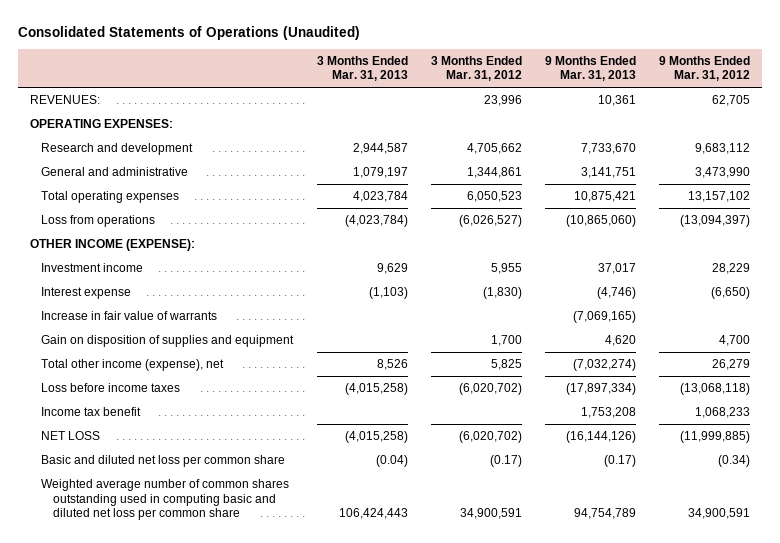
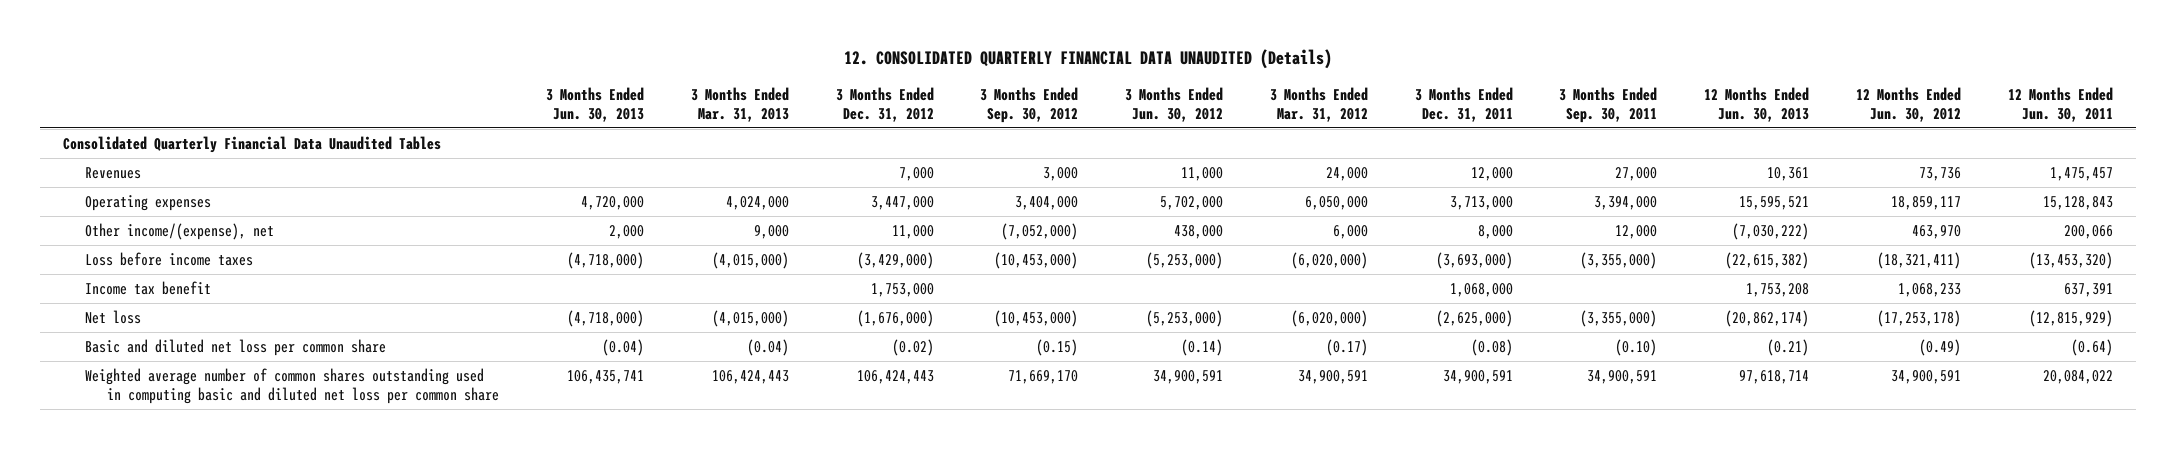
- Consolidated Statements of Operations (Unaudited)
+ 12. CONSOLIDATED QUARTERLY FINANCIAL DATA UNAUDITED (Details)
- | 3 Months Ended Mar. 31, 2013 | 3 Months Ended Mar. 31, 2012 | 9 Months Ended Mar. 31, 2013 | 9 Months Ended Mar. 31, 2012
+ | 3 Months Ended Jun. 30, 2013 | 3 Months Ended Mar. 31, 2013 | 3 Months Ended Dec. 31, 2012 | 3 Months Ended Sep. 30, 2012 | 3 Months Ended Jun. 30, 2012 | 3 Months Ended Mar. 31, 2012 | 3 Months Ended Dec. 31, 2011 | 3 Months Ended Sep. 30, 2011 | 12 Months Ended Jun. 30, 2013 | 12 Months Ended Jun. 30, 2012 | 12 Months Ended Jun. 30, 2011
- REVENUES: | | 23,996 | 10,361 | 62,705
- OPERATING EXPENSES:
- Research and development | 2,944,587 | 4,705,662 | 7,733,670 | 9,683,112
- General and administrative | 1,079,197 | 1,344,861 | 3,141,751 | 3,473,990
- Total operating expenses | 4,023,784 | 6,050,523 | 10,875,421 | 13,157,102
- Loss from operations | (4,023,784) | (6,026,527) | (10,865,060) | (13,094,397)
- OTHER INCOME (EXPENSE):
- Investment income | 9,629 | 5,955 | 37,017 | 28,229
- Interest expense | (1,103) | (1,830) | (4,746) | (6,650)
- Increase in fair value of warrants | | | (7,069,165) |
- Gain on disposition of supplies and equipment | | 1,700 | 4,620 | 4,700
- Total other income (expense), net | 8,526 | 5,825 | (7,032,274) | 26,279
- Loss before income taxes | (4,015,258) | (6,020,702) | (17,897,334) | (13,068,118)
+ Consolidated Quarterly Financial Data Unaudited Tables
+ Revenues | | | 7,000 | 3,000 | 11,000 | 24,000 | 12,000 | 27,000 | 10,361 | 73,736 | 1,475,457
+ Operating expenses | 4,720,000 | 4,024,000 | 3,447,000 | 3,404,000 | 5,702,000 | 6,050,000 | 3,713,000 | 3,394,000 | 15,595,521 | 18,859,117 | 15,128,843
+ Other income/(expense), net | 2,000 | 9,000 | 11,000 | (7,052,000) | 438,000 | 6,000 | 8,000 | 12,000 | (7,030,222) | 463,970 | 200,066
+ Loss before income taxes | (4,718,000) | (4,015,000) | (3,429,000) | (10,453,000) | (5,253,000) | (6,020,000) | (3,693,000) | (3,355,000) | (22,615,382) | (18,321,411) | (13,453,320)
- NET LOSS | (4,015,258) | (6,020,702) | (16,144,126) | (11,999,885)
+ Net loss | (4,718,000) | (4,015,000) | (1,676,000) | (10,453,000) | (5,253,000) | (6,020,000) | (2,625,000) | (3,355,000) | (20,862,174) | (17,253,178) | (12,815,929)

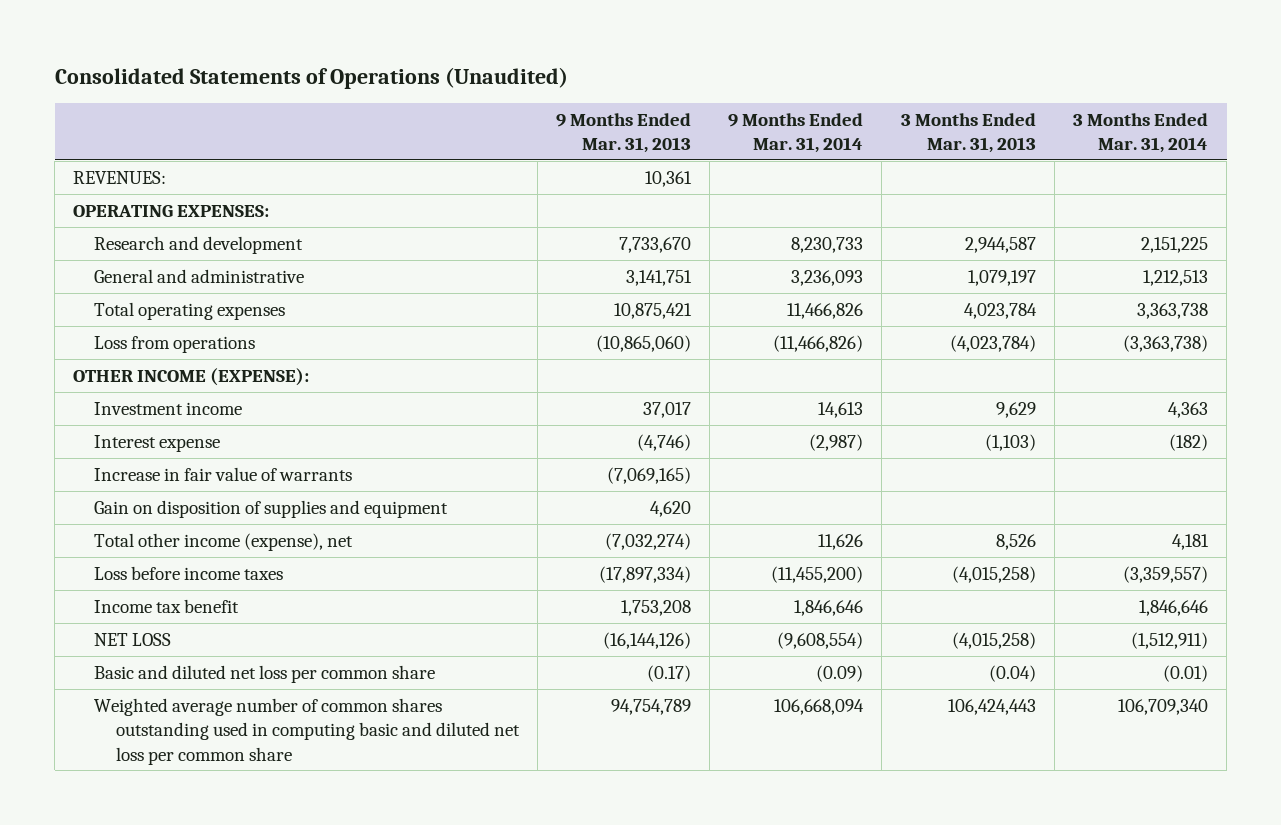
- 12. CONSOLIDATED QUARTERLY FINANCIAL DATA UNAUDITED (Details)
+ Consolidated Statements of Operations (Unaudited)
- | 3 Months Ended Jun. 30, 2013 | 3 Months Ended Mar. 31, 2013 | 3 Months Ended Dec. 31, 2012 | 3 Months Ended Sep. 30, 2012 | 3 Months Ended Jun. 30, 2012 | 3 Months Ended Mar. 31, 2012 | 3 Months Ended Dec. 31, 2011 | 3 Months Ended Sep. 30, 2011 | 12 Months Ended Jun. 30, 2013 | 12 Months Ended Jun. 30, 2012 | 12 Months Ended Jun. 30, 2011
+ | 9 Months Ended Mar. 31, 2013 | 9 Months Ended Mar. 31, 2014 | 3 Months Ended Mar. 31, 2013 | 3 Months Ended Mar. 31, 2014
- Consolidated Quarterly Financial Data Unaudited Tables
- Revenues | | | 7,000 | 3,000 | 11,000 | 24,000 | 12,000 | 27,000 | 10,361 | 73,736 | 1,475,457
- Operating expenses | 4,720,000 | 4,024,000 | 3,447,000 | 3,404,000 | 5,702,000 | 6,050,000 | 3,713,000 | 3,394,000 | 15,595,521 | 18,859,117 | 15,128,843
- Other income/(expense), net | 2,000 | 9,000 | 11,000 | (7,052,000) | 438,000 | 6,000 | 8,000 | 12,000 | (7,030,222) | 463,970 | 200,066
- Loss before income taxes | (4,718,000) | (4,015,000) | (3,429,000) | (10,453,000) | (5,253,000) | (6,020,000) | (3,693,000) | (3,355,000) | (22,615,382) | (18,321,411) | (13,453,320)
+ REVENUES: | 10,361 | | |
+ OPERATING EXPENSES:
+ Research and development | 7,733,670 | 8,230,733 | 2,944,587 | 2,151,225
+ General and administrative | 3,141,751 | 3,236,093 | 1,079,197 | 1,212,513
+ Total operating expenses | 10,875,421 | 11,466,826 | 4,023,784 | 3,363,738
+ Loss from operations | (10,865,060) | (11,466,826) | (4,023,784) | (3,363,738)
+ OTHER INCOME (EXPENSE):
+ Investment income | 37,017 | 14,613 | 9,629 | 4,363
+ Interest expense | (4,746) | (2,987) | (1,103) | (182)
+ Increase in fair value of warrants | (7,069,165) | | |
+ Gain on disposition of supplies and equipment | 4,620 | | |
+ Total other income (expense), net | (7,032,274) | 11,626 | 8,526 | 4,181
+ Loss before income taxes | (17,897,334) | (11,455,200) | (4,015,258) | (3,359,557)
- Net loss | (4,718,000) | (4,015,000) | (1,676,000) | (10,453,000) | (5,253,000) | (6,020,000) | (2,625,000) | (3,355,000) | (20,862,174) | (17,253,178) | (12,815,929)
+ NET LOSS | (16,144,126) | (9,608,554) | (4,015,258) | (1,512,911)

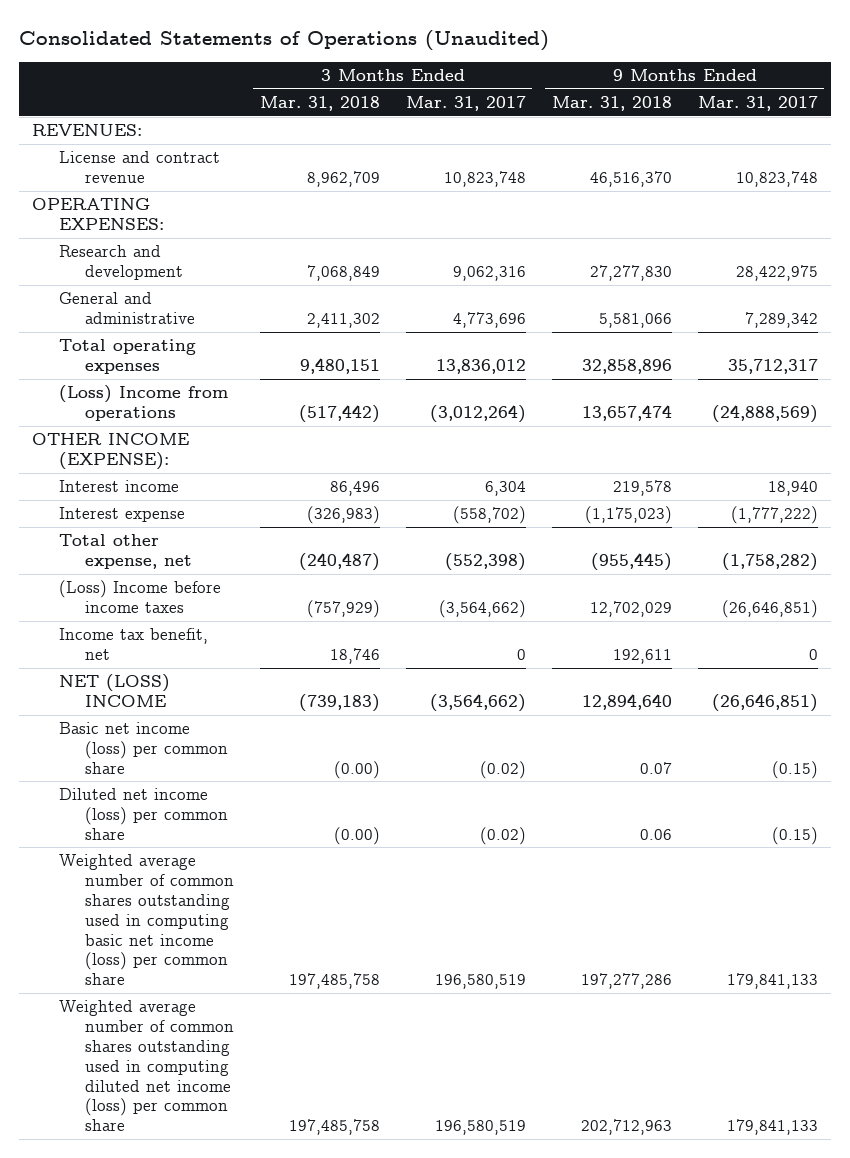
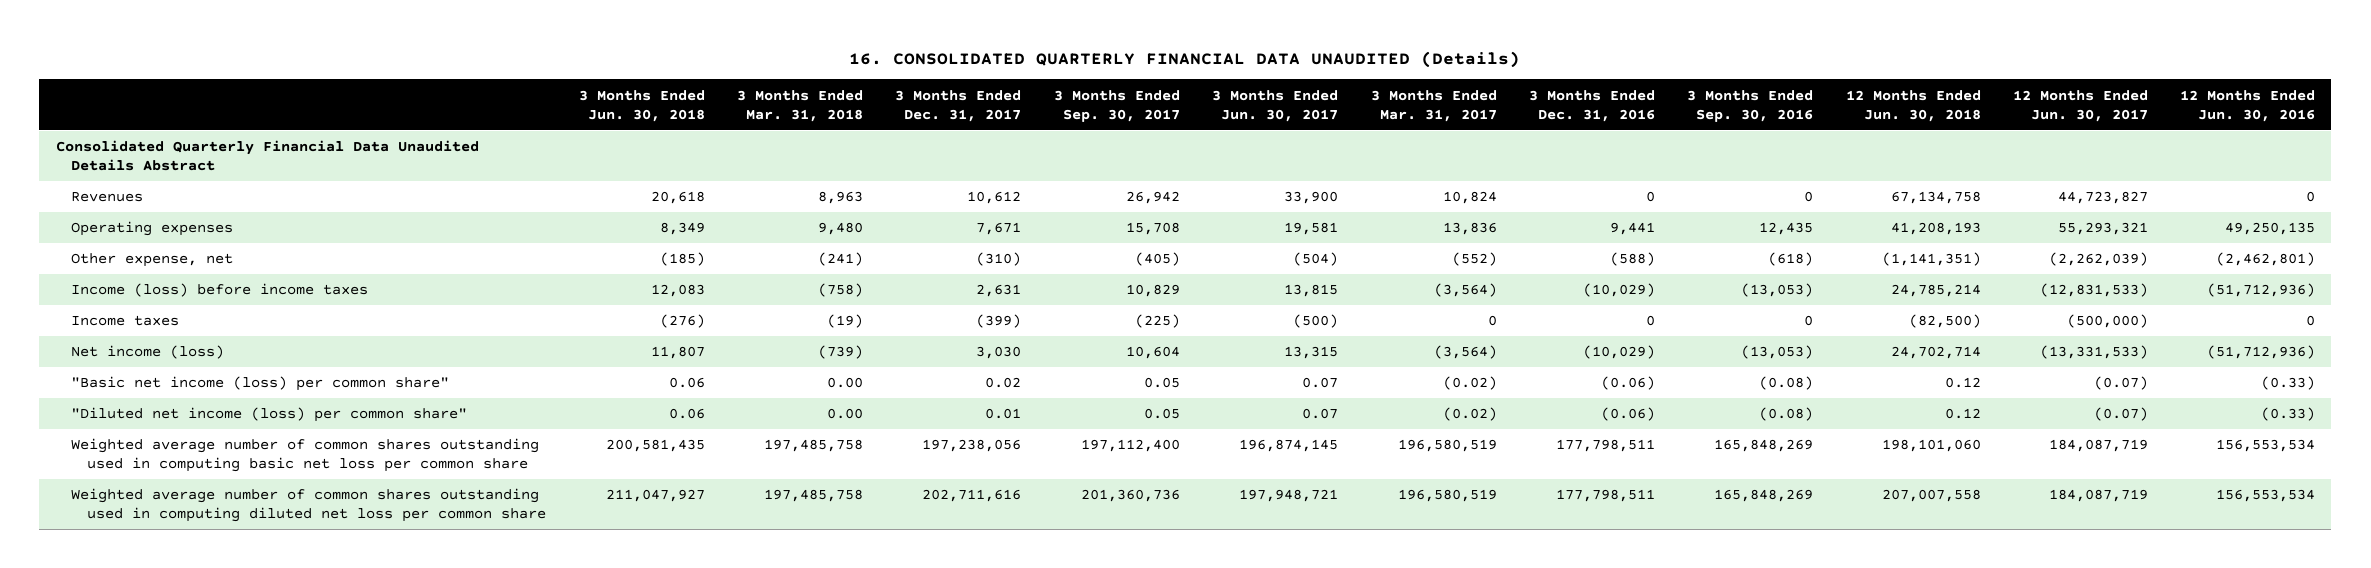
- Consolidated Statements of Operations (Unaudited)
+ 16. CONSOLIDATED QUARTERLY FINANCIAL DATA UNAUDITED (Details)
- | 3 Months Ended Mar. 31, 2018 | 3 Months Ended Mar. 31, 2017 | 9 Months Ended Mar. 31, 2018 | 9 Months Ended Mar. 31, 2017
+ | 3 Months Ended Jun. 30, 2018 | 3 Months Ended Mar. 31, 2018 | 3 Months Ended Dec. 31, 2017 | 3 Months Ended Sep. 30, 2017 | 3 Months Ended Jun. 30, 2017 | 3 Months Ended Mar. 31, 2017 | 3 Months Ended Dec. 31, 2016 | 3 Months Ended Sep. 30, 2016 | 12 Months Ended Jun. 30, 2018 | 12 Months Ended Jun. 30, 2017 | 12 Months Ended Jun. 30, 2016
- REVENUES:
- License and contract revenue | 8,962,709 | 10,823,748 | 46,516,370 | 10,823,748
- OPERATING EXPENSES:
- Research and development | 7,068,849 | 9,062,316 | 27,277,830 | 28,422,975
- General and administrative | 2,411,302 | 4,773,696 | 5,581,066 | 7,289,342
- Total operating expenses | 9,480,151 | 13,836,012 | 32,858,896 | 35,712,317
- (Loss) Income from operations | (517,442) | (3,012,264) | 13,657,474 | (24,888,569)
- OTHER INCOME (EXPENSE):
- Interest income | 86,496 | 6,304 | 219,578 | 18,940
- Interest expense | (326,983) | (558,702) | (1,175,023) | (1,777,222)
- Total other expense, net | (240,487) | (552,398) | (955,445) | (1,758,282)
- (Loss) Income before income taxes | (757,929) | (3,564,662) | 12,702,029 | (26,646,851)
- Income tax benefit, net | 18,746 | 0 | 192,611 | 0
- NET (LOSS) INCOME | (739,183) | (3,564,662) | 12,894,640 | (26,646,851)
- Basic net income (loss) per common share | (0.00) | (0.02) | 0.07 | (0.15)
- Diluted net income (loss) per common share | (0.00) | (0.02) | 0.06 | (0.15)
- Weighted average number of common shares outstanding used in computing basic net income (loss) per common share | 197,485,758 | 196,580,519 | 197,277,286 | 179,841,133
- Weighted average number of common shares outstanding used in computing diluted net income (loss) per common share | 197,485,758 | 196,580,519 | 202,712,963 | 179,841,133
+ Consolidated Quarterly Financial Data Unaudited Details Abstract
+ Revenues | 20,618 | 8,963 | 10,612 | 26,942 | 33,900 | 10,824 | 0 | 0 | 67,134,758 | 44,723,827 | 0
+ Operating expenses | 8,349 | 9,480 | 7,671 | 15,708 | 19,581 | 13,836 | 9,441 | 12,435 | 41,208,193 | 55,293,321 | 49,250,135
+ Other expense, net | (185) | (241) | (310) | (405) | (504) | (552) | (588) | (618) | (1,141,351) | (2,262,039) | (2,462,801)
+ Income (loss) before income taxes | 12,083 | (758) | 2,631 | 10,829 | 13,815 | (3,564) | (10,029) | (13,053) | 24,785,214 | (12,831,533) | (51,712,936)
+ Income taxes | (276) | (19) | (399) | (225) | (500) | 0 | 0 | 0 | (82,500) | (500,000) | 0
+ Net income (loss) | 11,807 | (739) | 3,030 | 10,604 | 13,315 | (3,564) | (10,029) | (13,053) | 24,702,714 | (13,331,533) | (51,712,936)
+ "Basic net income (loss) per common share" | 0.06 | 0.00 | 0.02 | 0.05 | 0.07 | (0.02) | (0.06) | (0.08) | 0.12 | (0.07) | (0.33)
+ "Diluted net income (loss) per common share" | 0.06 | 0.00 | 0.01 | 0.05 | 0.07 | (0.02) | (0.06) | (0.08) | 0.12 | (0.07) | (0.33)
+ Weighted average number of common shares outstanding used in computing basic net loss per common share | 200,581,435 | 197,485,758 | 197,238,056 | 197,112,400 | 196,874,145 | 196,580,519 | 177,798,511 | 165,848,269 | 198,101,060 | 184,087,719 | 156,553,534
+ Weighted average number of common shares outstanding used in computing diluted net loss per common share | 211,047,927 | 197,485,758 | 202,711,616 | 201,360,736 | 197,948,721 | 196,580,519 | 177,798,511 | 165,848,269 | 207,007,558 | 184,087,719 | 156,553,534

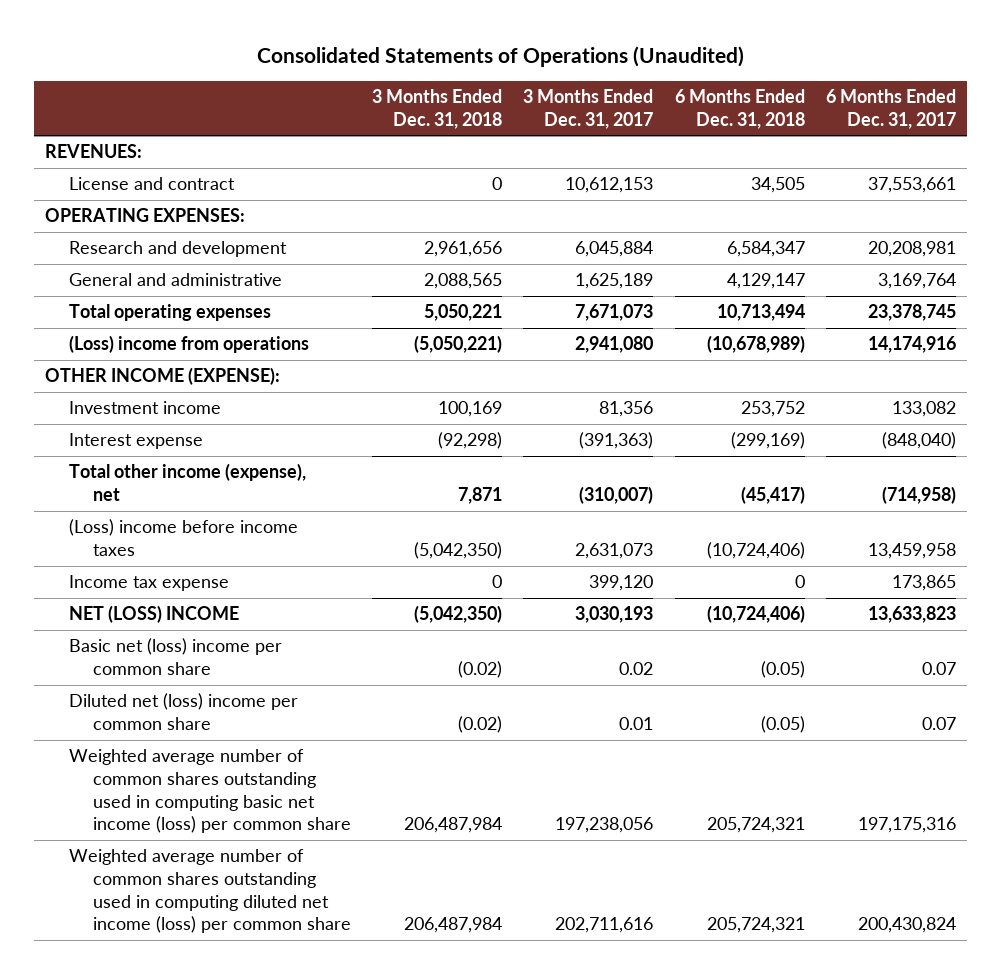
- 16. CONSOLIDATED QUARTERLY FINANCIAL DATA UNAUDITED (Details)
+ Consolidated Statements of Operations (Unaudited)
- | 3 Months Ended Jun. 30, 2018 | 3 Months Ended Mar. 31, 2018 | 3 Months Ended Dec. 31, 2017 | 3 Months Ended Sep. 30, 2017 | 3 Months Ended Jun. 30, 2017 | 3 Months Ended Mar. 31, 2017 | 3 Months Ended Dec. 31, 2016 | 3 Months Ended Sep. 30, 2016 | 12 Months Ended Jun. 30, 2018 | 12 Months Ended Jun. 30, 2017 | 12 Months Ended Jun. 30, 2016
+ | 3 Months Ended Dec. 31, 2018 | 3 Months Ended Dec. 31, 2017 | 6 Months Ended Dec. 31, 2018 | 6 Months Ended Dec. 31, 2017
- Consolidated Quarterly Financial Data Unaudited Details Abstract
- Revenues | 20,618 | 8,963 | 10,612 | 26,942 | 33,900 | 10,824 | 0 | 0 | 67,134,758 | 44,723,827 | 0
- Operating expenses | 8,349 | 9,480 | 7,671 | 15,708 | 19,581 | 13,836 | 9,441 | 12,435 | 41,208,193 | 55,293,321 | 49,250,135
- Other expense, net | (185) | (241) | (310) | (405) | (504) | (552) | (588) | (618) | (1,141,351) | (2,262,039) | (2,462,801)
- Income (loss) before income taxes | 12,083 | (758) | 2,631 | 10,829 | 13,815 | (3,564) | (10,029) | (13,053) | 24,785,214 | (12,831,533) | (51,712,936)
- Income taxes | (276) | (19) | (399) | (225) | (500) | 0 | 0 | 0 | (82,500) | (500,000) | 0
- Net income (loss) | 11,807 | (739) | 3,030 | 10,604 | 13,315 | (3,564) | (10,029) | (13,053) | 24,702,714 | (13,331,533) | (51,712,936)
- "Basic net income (loss) per common share" | 0.06 | 0.00 | 0.02 | 0.05 | 0.07 | (0.02) | (0.06) | (0.08) | 0.12 | (0.07) | (0.33)
- "Diluted net income (loss) per common share" | 0.06 | 0.00 | 0.01 | 0.05 | 0.07 | (0.02) | (0.06) | (0.08) | 0.12 | (0.07) | (0.33)
- Weighted average number of common shares outstanding used in computing basic net loss per common share | 200,581,435 | 197,485,758 | 197,238,056 | 197,112,400 | 196,874,145 | 196,580,519 | 177,798,511 | 165,848,269 | 198,101,060 | 184,087,719 | 156,553,534
- Weighted average number of common shares outstanding used in computing diluted net loss per common share | 211,047,927 | 197,485,758 | 202,711,616 | 201,360,736 | 197,948,721 | 196,580,519 | 177,798,511 | 165,848,269 | 207,007,558 | 184,087,719 | 156,553,534
+ REVENUES:
+ License and contract | 0 | 10,612,153 | 34,505 | 37,553,661
+ OPERATING EXPENSES:
+ Research and development | 2,961,656 | 6,045,884 | 6,584,347 | 20,208,981
+ General and administrative | 2,088,565 | 1,625,189 | 4,129,147 | 3,169,764
+ Total operating expenses | 5,050,221 | 7,671,073 | 10,713,494 | 23,378,745
+ (Loss) income from operations | (5,050,221) | 2,941,080 | (10,678,989) | 14,174,916
+ OTHER INCOME (EXPENSE):
+ Investment income | 100,169 | 81,356 | 253,752 | 133,082
+ Interest expense | (92,298) | (391,363) | (299,169) | (848,040)
+ Total other income (expense), net | 7,871 | (310,007) | (45,417) | (714,958)
+ (Loss) income before income taxes | (5,042,350) | 2,631,073 | (10,724,406) | 13,459,958
+ Income tax expense | 0 | 399,120 | 0 | 173,865
+ NET (LOSS) INCOME | (5,042,350) | 3,030,193 | (10,724,406) | 13,633,823
+ Basic net (loss) income per common share | (0.02) | 0.02 | (0.05) | 0.07
+ Diluted net (loss) income per common share | (0.02) | 0.01 | (0.05) | 0.07
+ Weighted average number of common shares outstanding used in computing basic net income (loss) per common share | 206,487,984 | 197,238,056 | 205,724,321 | 197,175,316
+ Weighted average number of common shares outstanding used in computing diluted net income (loss) per common share | 206,487,984 | 202,711,616 | 205,724,321 | 200,430,824

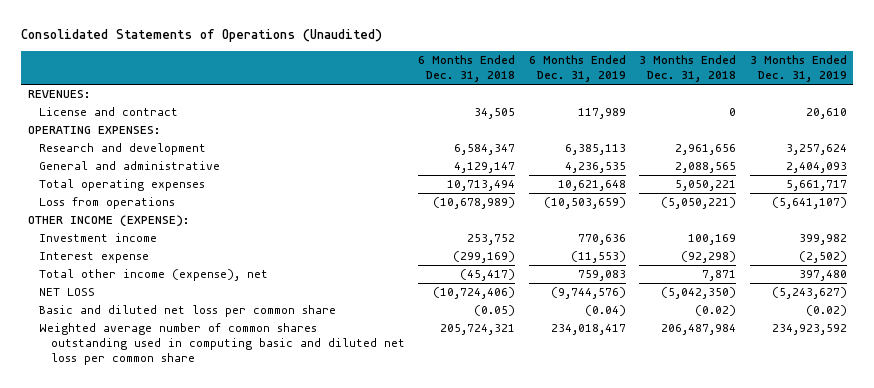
- | 3 Months Ended Dec. 31, 2018 | 3 Months Ended Dec. 31, 2017 | 6 Months Ended Dec. 31, 2018 | 6 Months Ended Dec. 31, 2017
+ | 6 Months Ended Dec. 31, 2018 | 6 Months Ended Dec. 31, 2019 | 3 Months Ended Dec. 31, 2018 | 3 Months Ended Dec. 31, 2019
- (Loss) income from operations | (5,050,221) | 2,941,080 | (10,678,989) | 14,174,916
+ Loss from operations | (10,678,989) | (10,503,659) | (5,050,221) | (5,641,107)
- (Loss) income before income taxes | (5,042,350) | 2,631,073 | (10,724,406) | 13,459,958
- Income tax expense | 0 | 399,120 | 0 | 173,865
- NET (LOSS) INCOME | (5,042,350) | 3,030,193 | (10,724,406) | 13,633,823
- Basic net (loss) income per common share | (0.02) | 0.02 | (0.05) | 0.07
- Diluted net (loss) income per common share | (0.02) | 0.01 | (0.05) | 0.07
- Weighted average number of common shares outstanding used in computing basic net income (loss) per common share | 206,487,984 | 197,238,056 | 205,724,321 | 197,175,316
- Weighted average number of common shares outstanding used in computing diluted net income (loss) per common share | 206,487,984 | 202,711,616 | 205,724,321 | 200,430,824
+ NET LOSS | (10,724,406) | (9,744,576) | (5,042,350) | (5,243,627)
+ Basic and diluted net loss per common share | (0.05) | (0.04) | (0.02) | (0.02)
+ Weighted average number of common shares outstanding used in computing basic and diluted net loss per common share | 205,724,321 | 234,018,417 | 206,487,984 | 234,923,592

